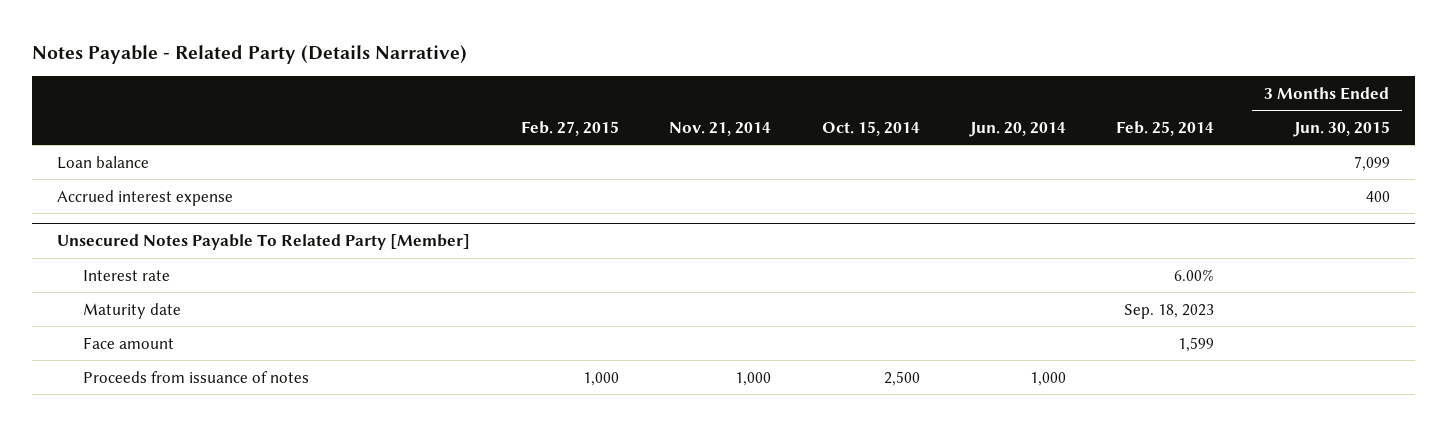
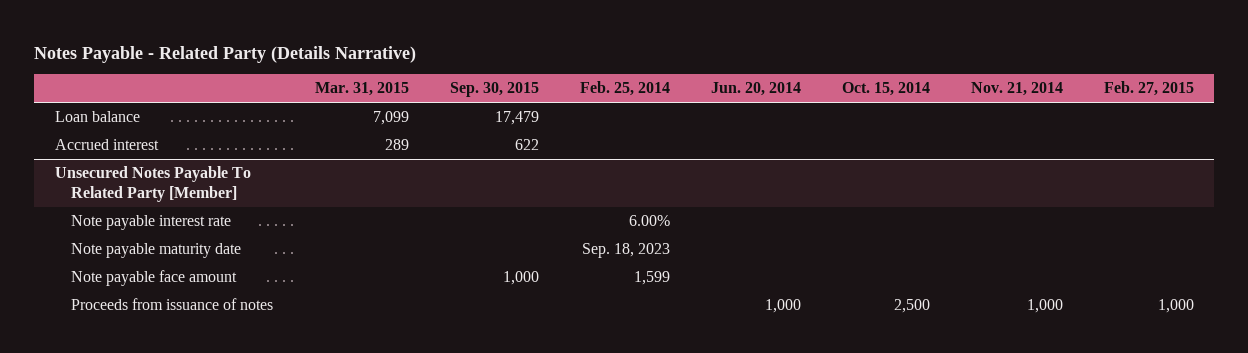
- | Feb. 27, 2015 | Nov. 21, 2014 | Oct. 15, 2014 | Jun. 20, 2014 | Feb. 25, 2014 | 3 Months Ended Jun. 30, 2015
+ | Mar. 31, 2015 | Sep. 30, 2015 | Feb. 25, 2014 | Jun. 20, 2014 | Oct. 15, 2014 | Nov. 21, 2014 | Feb. 27, 2015
- Accrued interest expense | | | | | | 400
+ Accrued interest | 289 | 622 | | | | |
@ Unsecured Notes Payable To Related Party [Member]
- Interest rate | | | | | 6.00% |
- Maturity date | | | | | Sep. 18, 2023 |
- Face amount | | | | | 1,599 |
+ Note payable interest rate | | | 6.00% | | | |
+ Note payable maturity date | | | Sep. 18, 2023 | | | |
+ Note payable face amount | | 1,000 | 1,599 | | | |

